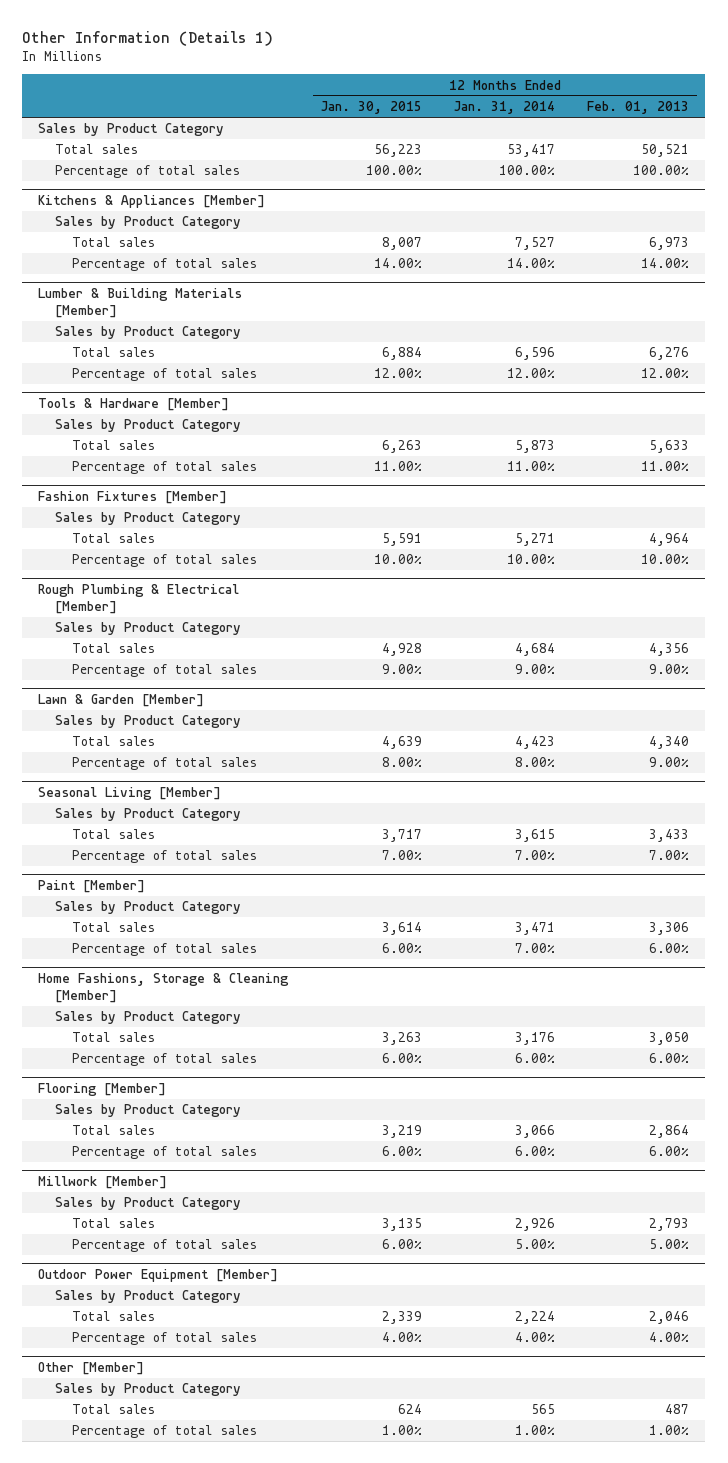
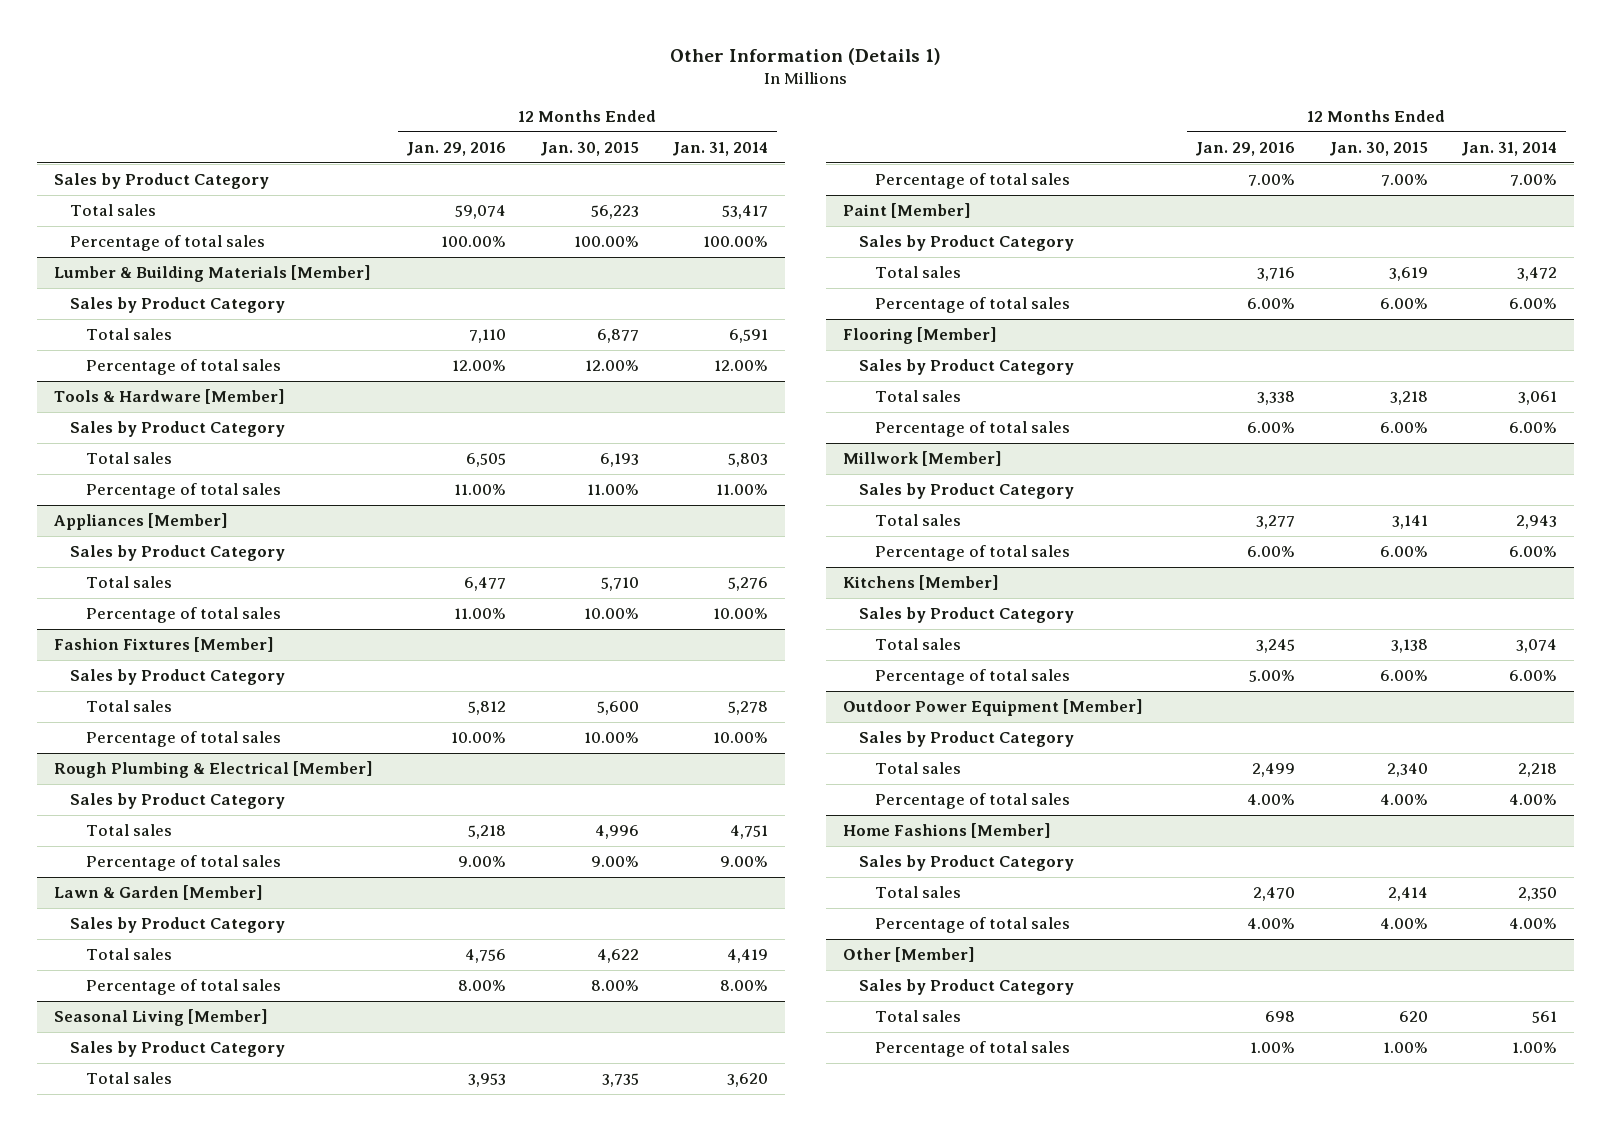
- | 12 Months Ended Jan. 30, 2015 | 12 Months Ended Jan. 31, 2014 | 12 Months Ended Feb. 01, 2013
+ | 12 Months Ended Jan. 29, 2016 | 12 Months Ended Jan. 30, 2015 | 12 Months Ended Jan. 31, 2014
- Kitchens & Appliances [Member]
- Sales by Product Category
- Total sales | 8,007 | 7,527 | 6,973
- Percentage of total sales | 14.00% | 14.00% | 14.00%
@ Lumber & Building Materials [Member]
- Total sales | 6,884 | 6,596 | 6,276
+ Total sales | 7,110 | 6,877 | 6,591
@ Tools & Hardware [Member]
- Total sales | 6,263 | 5,873 | 5,633
+ Total sales | 6,505 | 6,193 | 5,803
+ Appliances [Member]
+ Sales by Product Category
+ Total sales | 6,477 | 5,710 | 5,276
+ Percentage of total sales | 11.00% | 10.00% | 10.00%
@ Fashion Fixtures [Member]
- Total sales | 5,591 | 5,271 | 4,964
+ Total sales | 5,812 | 5,600 | 5,278
@ Rough Plumbing & Electrical [Member]
- Total sales | 4,928 | 4,684 | 4,356
+ Total sales | 5,218 | 4,996 | 4,751
@ Lawn & Garden [Member]
- Total sales | 4,639 | 4,423 | 4,340
+ Total sales | 4,756 | 4,622 | 4,419
@ Seasonal Living [Member]
- Total sales | 3,717 | 3,615 | 3,433
+ Total sales | 3,953 | 3,735 | 3,620
@ Paint [Member]
- Total sales | 3,614 | 3,471 | 3,306
- Percentage of total sales | 6.00% | 7.00% | 6.00%
- Home Fashions, Storage & Cleaning [Member]
- Sales by Product Category
- Total sales | 3,263 | 3,176 | 3,050
@ Paint [Member]
+ Total sales | 3,716 | 3,619 | 3,472
@ Flooring [Member]
- Total sales | 3,219 | 3,066 | 2,864
+ Total sales | 3,338 | 3,218 | 3,061
@ Millwork [Member]
- Total sales | 3,135 | 2,926 | 2,793
- Percentage of total sales | 6.00% | 5.00% | 5.00%
+ Total sales | 3,277 | 3,141 | 2,943
+ Percentage of total sales | 6.00% | 6.00% | 6.00%
+ Kitchens [Member]
+ Sales by Product Category
+ Total sales | 3,245 | 3,138 | 3,074
+ Percentage of total sales | 5.00% | 6.00% | 6.00%
@ Outdoor Power Equipment [Member]
- Total sales | 2,339 | 2,224 | 2,046
+ Total sales | 2,499 | 2,340 | 2,218
+ Home Fashions [Member]
+ Sales by Product Category
+ Total sales | 2,470 | 2,414 | 2,350
+ Percentage of total sales | 4.00% | 4.00% | 4.00%
@ Other [Member]
- Total sales | 624 | 565 | 487
+ Total sales | 698 | 620 | 561

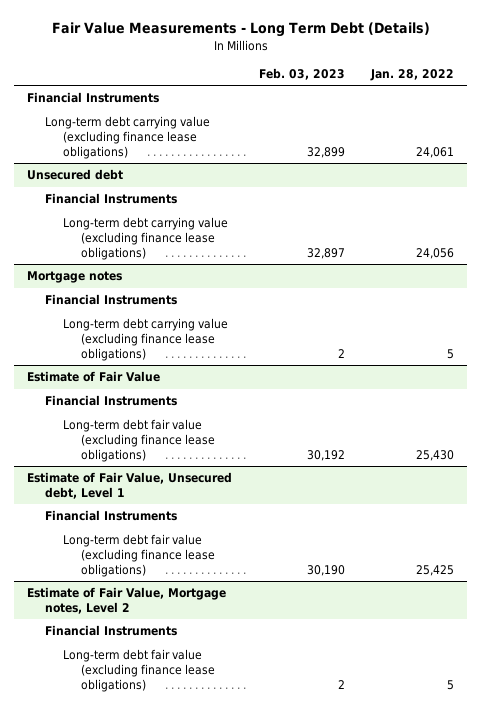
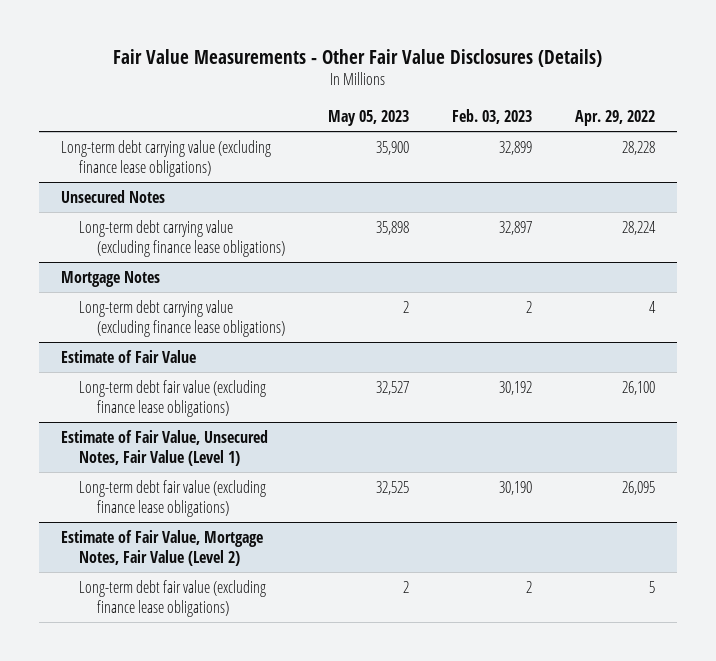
- Fair Value Measurements - Long Term Debt (Details)
+ Fair Value Measurements - Other Fair Value Disclosures (Details)
- | Feb. 03, 2023 | Jan. 28, 2022
+ | May 05, 2023 | Feb. 03, 2023 | Apr. 29, 2022
- Financial Instruments
- Unsecured debt
- Financial Instruments
+ Unsecured Notes
- Mortgage notes
- Financial Instruments
+ Mortgage Notes
@ Estimate of Fair Value
- Financial Instruments
- Estimate of Fair Value, Unsecured debt, Level 1
- Financial Instruments
+ Estimate of Fair Value, Unsecured Notes, Fair Value (Level 1)
- Estimate of Fair Value, Mortgage notes, Level 2
- Financial Instruments
+ Estimate of Fair Value, Mortgage Notes, Fair Value (Level 2)

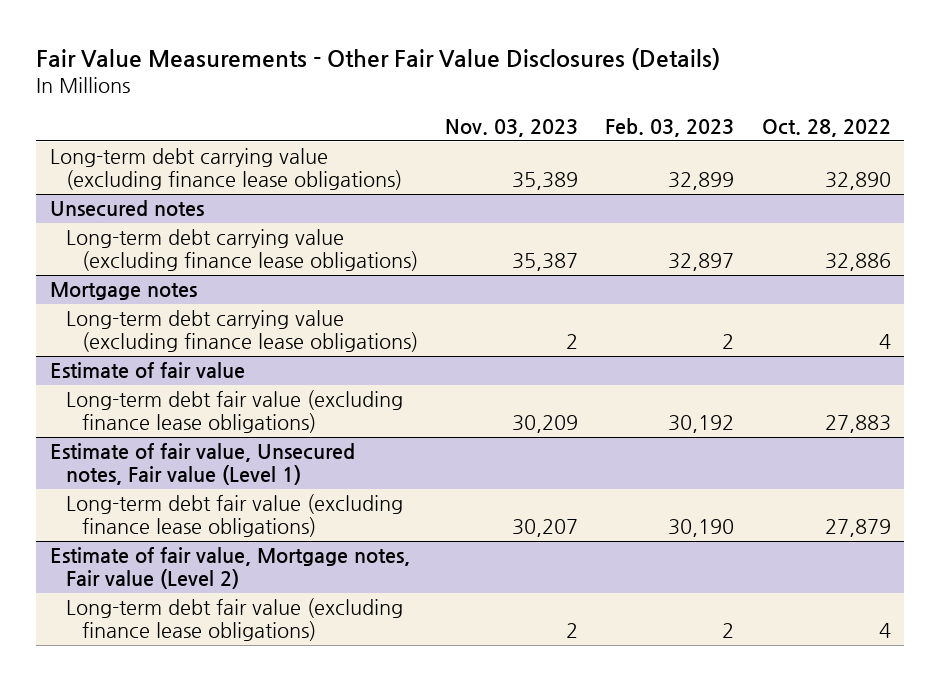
- | May 05, 2023 | Feb. 03, 2023 | Apr. 29, 2022
+ | Nov. 03, 2023 | Feb. 03, 2023 | Oct. 28, 2022
- Unsecured Notes
+ Unsecured notes
- Mortgage Notes
+ Mortgage notes
- Estimate of Fair Value
+ Estimate of fair value
- Estimate of Fair Value, Unsecured Notes, Fair Value (Level 1)
+ Estimate of fair value, Unsecured notes, Fair value (Level 1)
- Estimate of Fair Value, Mortgage Notes, Fair Value (Level 2)
+ Estimate of fair value, Mortgage notes, Fair value (Level 2)

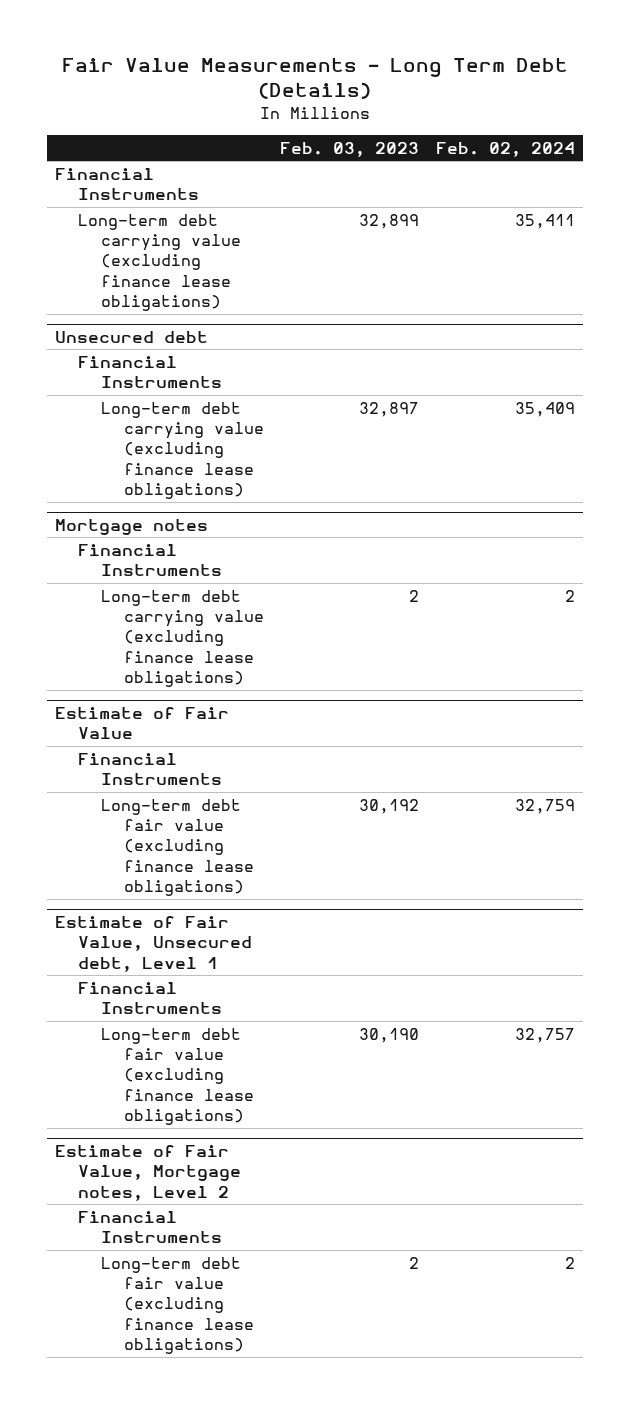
- Fair Value Measurements - Other Fair Value Disclosures (Details)
+ Fair Value Measurements - Long Term Debt (Details)
- | Nov. 03, 2023 | Feb. 03, 2023 | Oct. 28, 2022
+ | Feb. 03, 2023 | Feb. 02, 2024
+ Financial Instruments
- Unsecured notes
+ Unsecured debt
+ Financial Instruments
@ Mortgage notes
+ Financial Instruments
- Estimate of fair value
+ Estimate of Fair Value
+ Financial Instruments
- Estimate of fair value, Unsecured notes, Fair value (Level 1)
+ Estimate of Fair Value, Unsecured debt, Level 1
+ Financial Instruments
- Estimate of fair value, Mortgage notes, Fair value (Level 2)
+ Estimate of Fair Value, Mortgage notes, Level 2
+ Financial Instruments

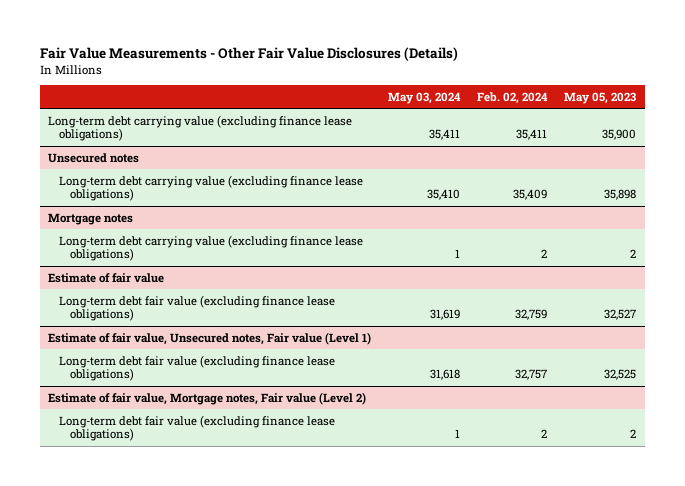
- Fair Value Measurements - Long Term Debt (Details)
+ Fair Value Measurements - Other Fair Value Disclosures (Details)
- | Feb. 03, 2023 | Feb. 02, 2024
+ | May 03, 2024 | Feb. 02, 2024 | May 05, 2023
- Financial Instruments
- Unsecured debt
- Financial Instruments
+ Unsecured notes
@ Mortgage notes
- Financial Instruments
- Estimate of Fair Value
- Financial Instruments
+ Estimate of fair value
- Estimate of Fair Value, Unsecured debt, Level 1
- Financial Instruments
+ Estimate of fair value, Unsecured notes, Fair value (Level 1)
- Estimate of Fair Value, Mortgage notes, Level 2
- Financial Instruments
+ Estimate of fair value, Mortgage notes, Fair value (Level 2)

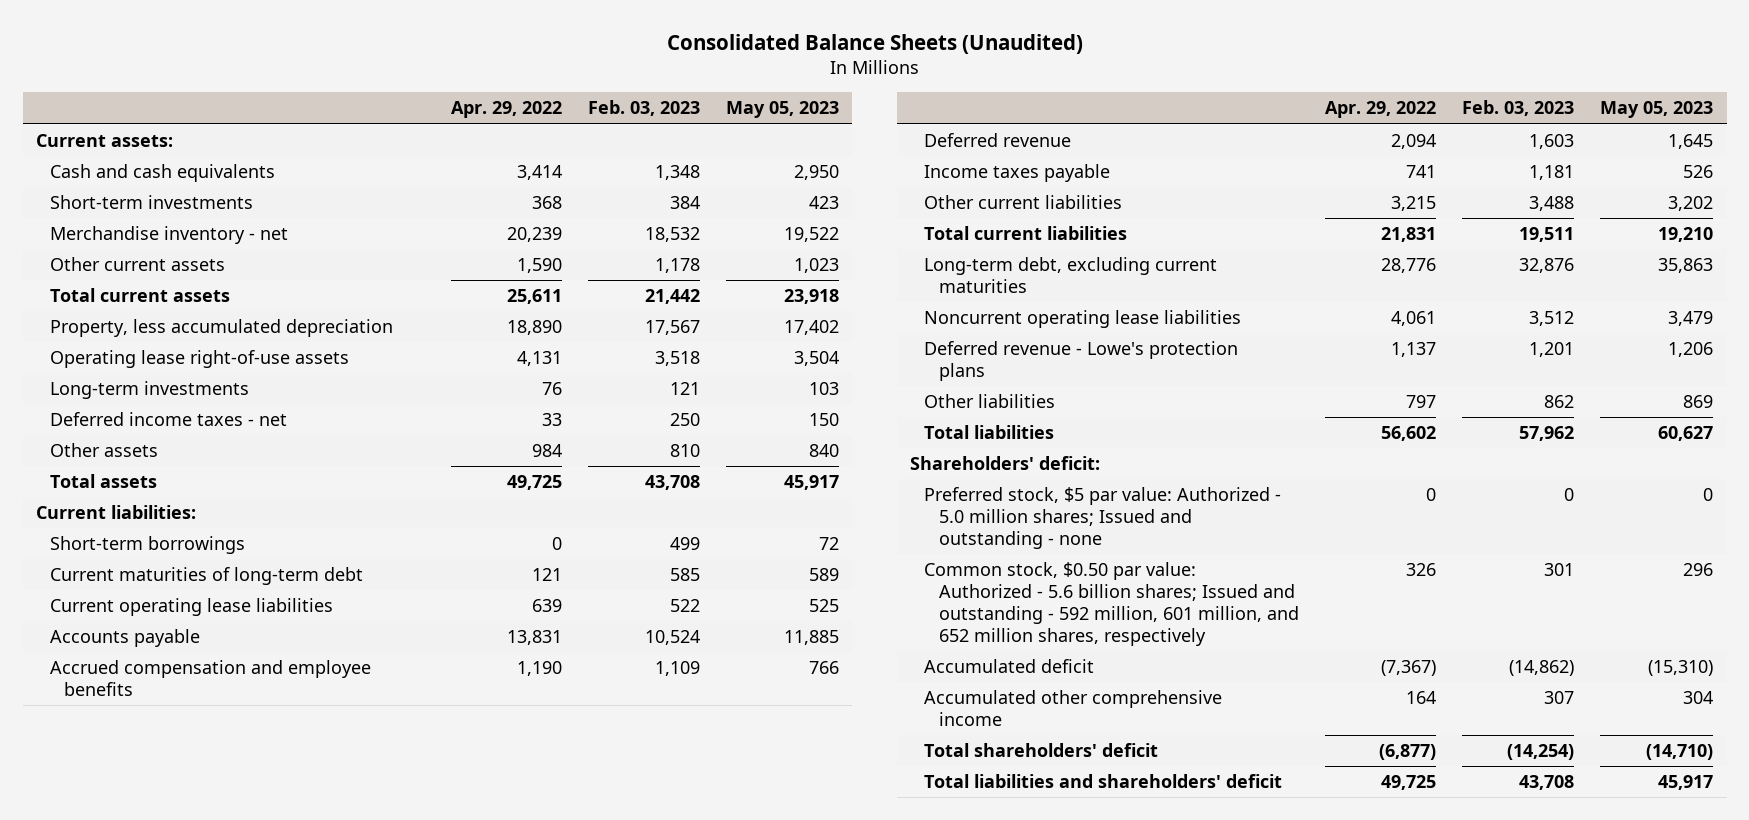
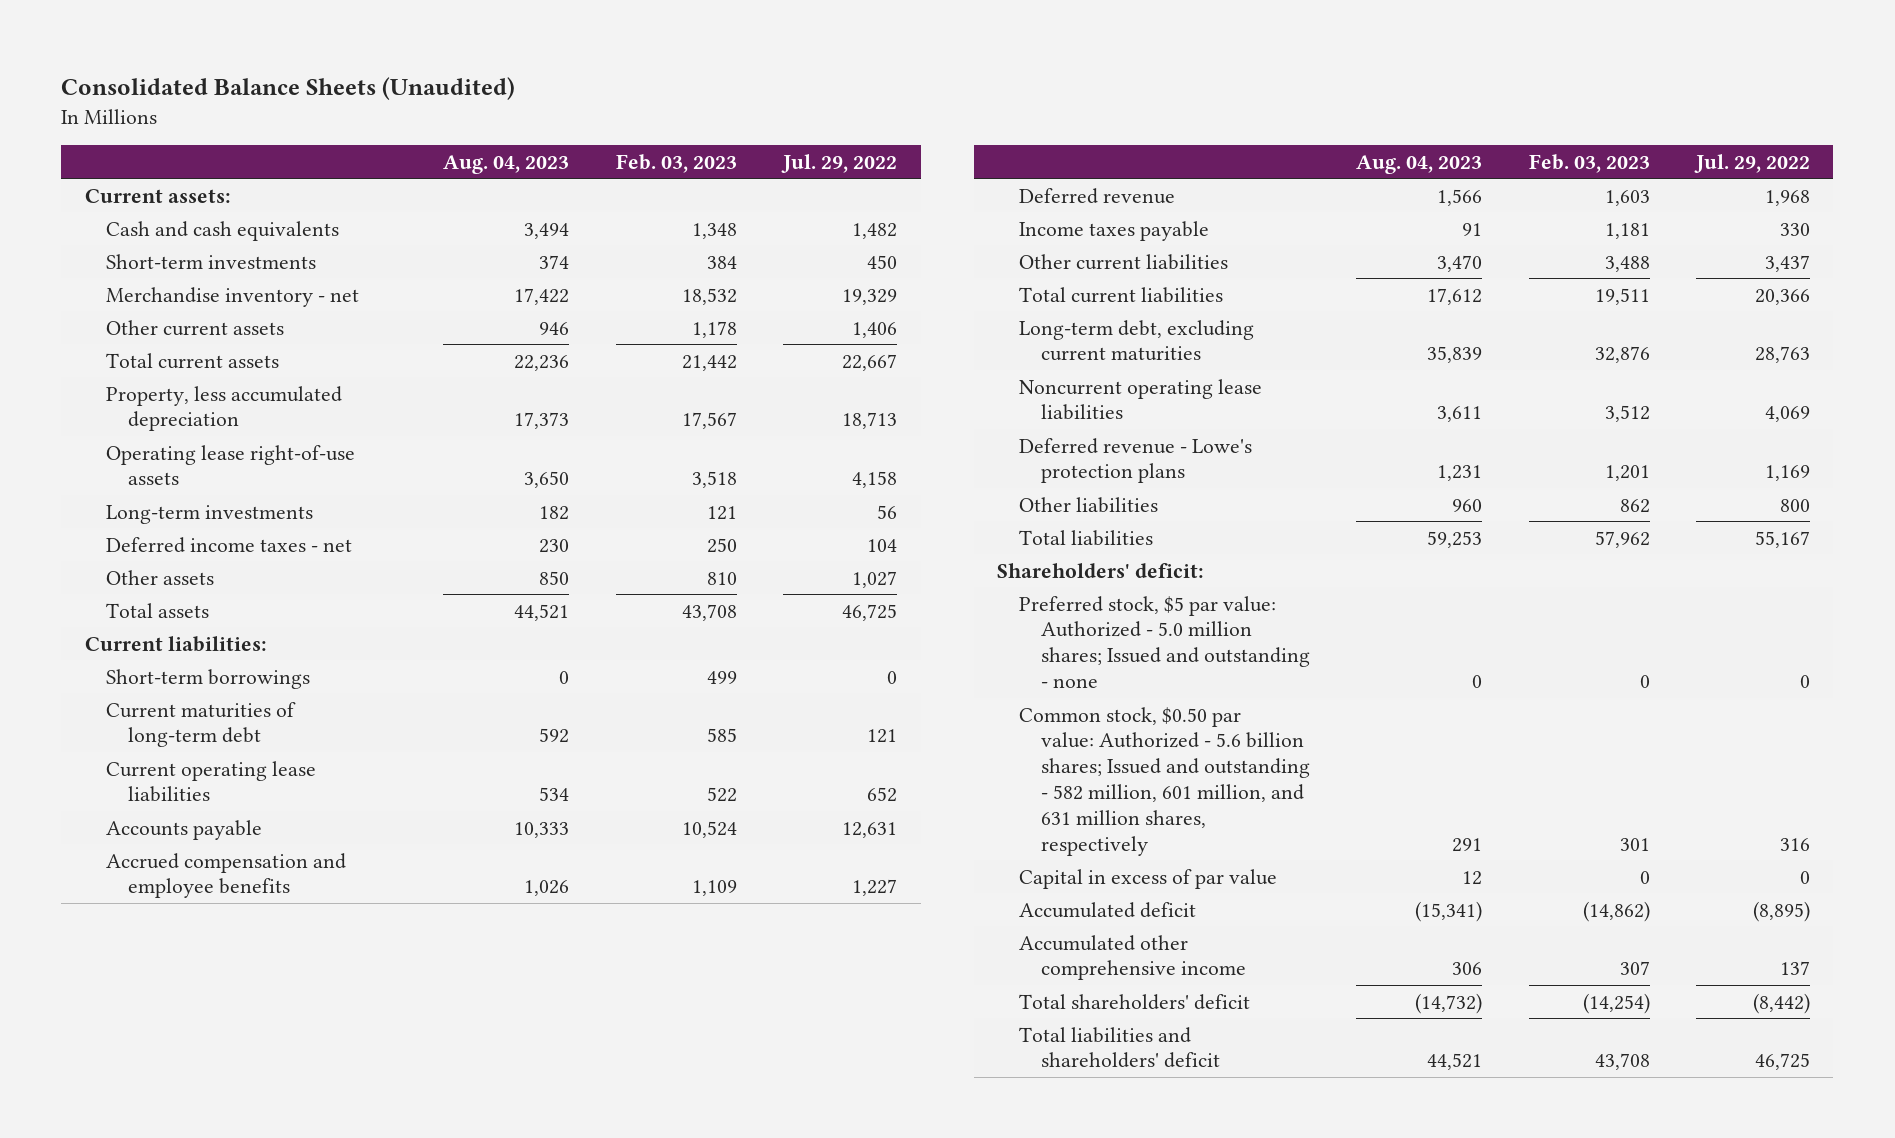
- | Apr. 29, 2022 | Feb. 03, 2023 | May 05, 2023
+ | Aug. 04, 2023 | Feb. 03, 2023 | Jul. 29, 2022
- Common stock, $0.50 par value: Authorized - 5.6 billion shares; Issued and outstanding - 592 million, 601 million, and 652 million shares, respectively | 326 | 301 | 296
+ Common stock, $0.50 par value: Authorized - 5.6 billion shares; Issued and outstanding - 582 million, 601 million, and 631 million shares, respectively | 291 | 301 | 316
+ Capital in excess of par value | 12 | 0 | 0

